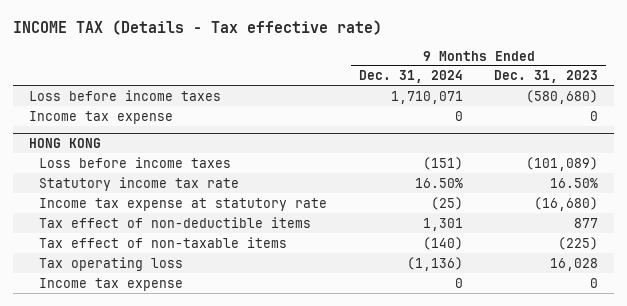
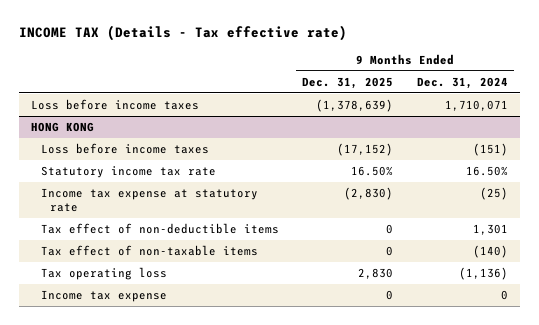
- | 9 Months Ended Dec. 31, 2024 | 9 Months Ended Dec. 31, 2023
+ | 9 Months Ended Dec. 31, 2025 | 9 Months Ended Dec. 31, 2024
- Income tax expense | 0 | 0

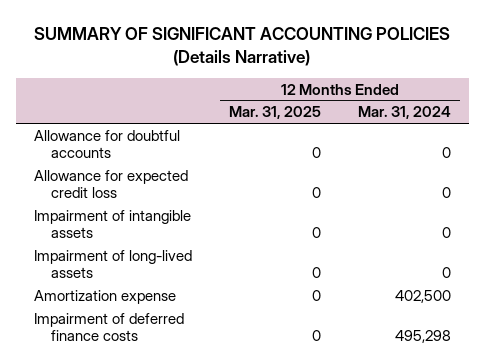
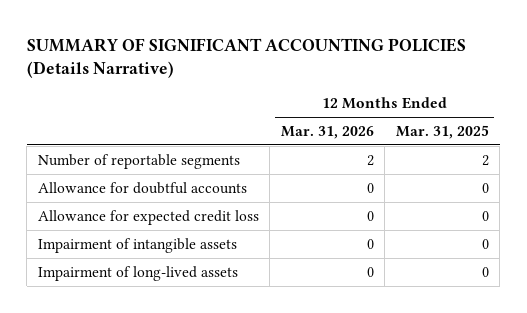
- | 12 Months Ended Mar. 31, 2025 | 12 Months Ended Mar. 31, 2024
+ | 12 Months Ended Mar. 31, 2026 | 12 Months Ended Mar. 31, 2025
+ Number of reportable segments | 2 | 2
- Amortization expense | 0 | 402,500
- Impairment of deferred finance costs | 0 | 495,298

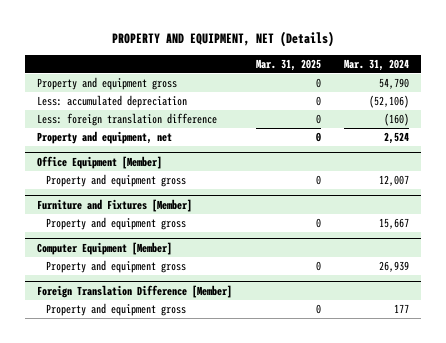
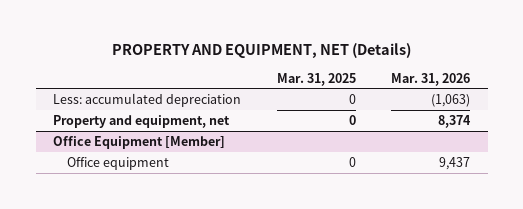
- | Mar. 31, 2025 | Mar. 31, 2024
+ | Mar. 31, 2025 | Mar. 31, 2026
- Property and equipment gross | 0 | 54,790
- Less: foreign translation difference | 0 | (160)
@ Office Equipment [Member]
- Property and equipment gross | 0 | 12,007
- Furniture and Fixtures [Member]
- Property and equipment gross | 0 | 15,667
- Computer Equipment [Member]
- Property and equipment gross | 0 | 26,939
- Foreign Translation Difference [Member]
- Property and equipment gross | 0 | 177
@ Office Equipment [Member]
+ Office equipment | 0 | 9,437

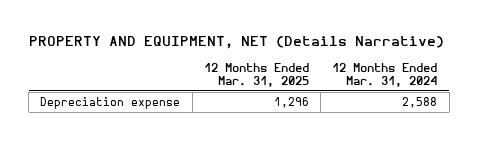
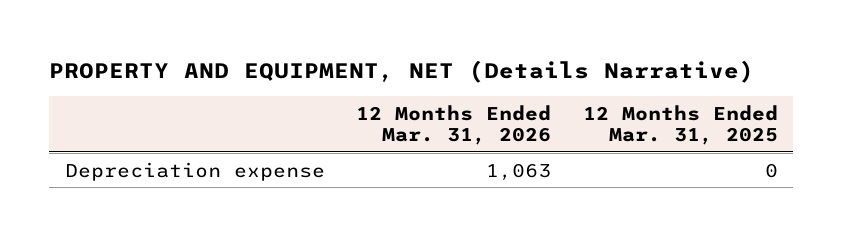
- | 12 Months Ended Mar. 31, 2025 | 12 Months Ended Mar. 31, 2024
+ | 12 Months Ended Mar. 31, 2026 | 12 Months Ended Mar. 31, 2025
- Depreciation expense | 1,296 | 2,588
+ Depreciation expense | 1,063 | 0

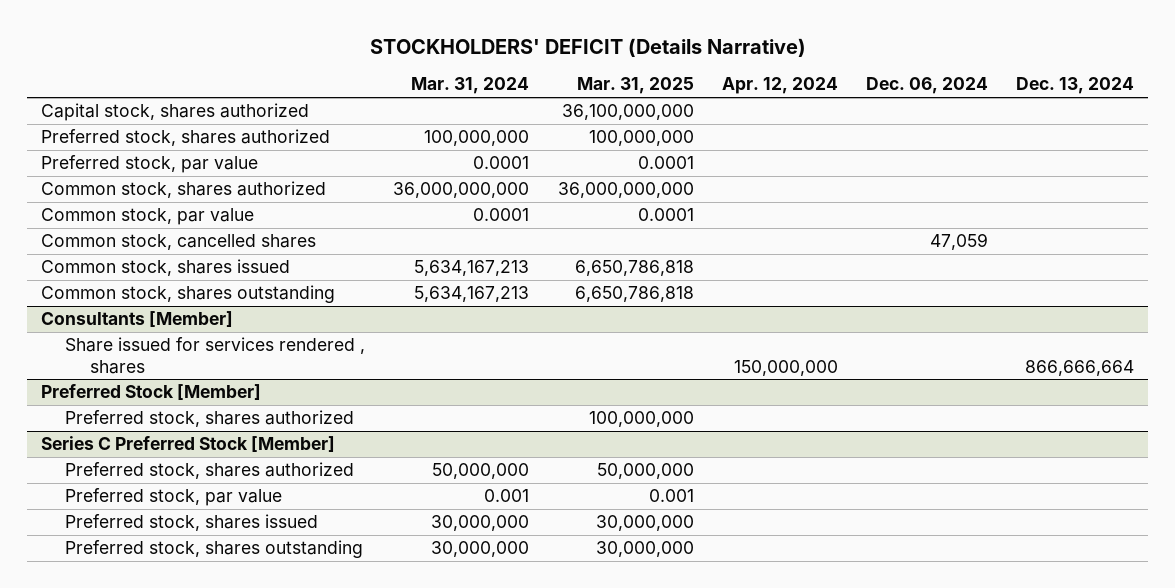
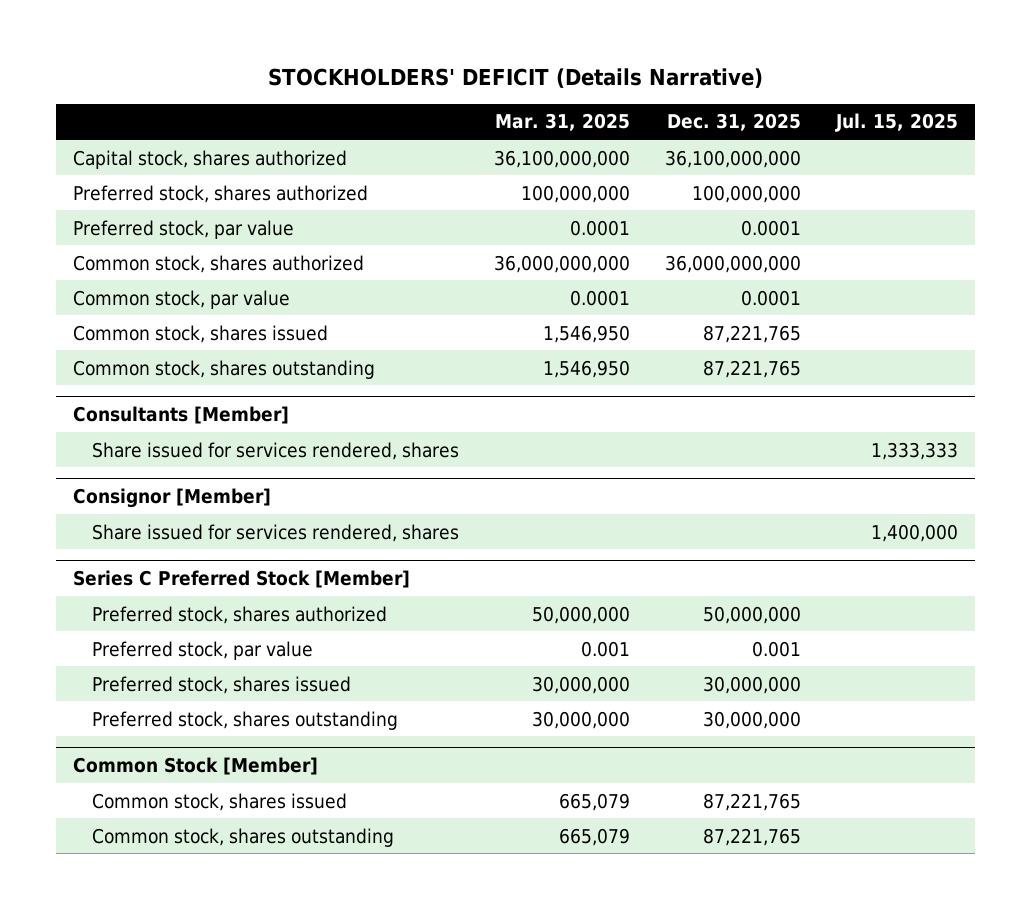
- | Mar. 31, 2024 | Mar. 31, 2025 | Apr. 12, 2024 | Dec. 06, 2024 | Dec. 13, 2024
+ | Mar. 31, 2025 | Dec. 31, 2025 | Jul. 15, 2025
- Common stock, cancelled shares | | | | 47,059 |
- Common stock, shares issued | 5,634,167,213 | 6,650,786,818 | | |
- Common stock, shares outstanding | 5,634,167,213 | 6,650,786,818 | | |
+ Common stock, shares issued | 1,546,950 | 87,221,765 |
+ Common stock, shares outstanding | 1,546,950 | 87,221,765 |
@ Consultants [Member]
- Share issued for services rendered , shares | | | 150,000,000 | | 866,666,664
- Preferred Stock [Member]
- Preferred stock, shares authorized | | 100,000,000 | | |
@ Consultants [Member]
+ Share issued for services rendered, shares | | | 1,333,333
+ Consignor [Member]
+ Share issued for services rendered, shares | | | 1,400,000
+ Common Stock [Member]
+ Common stock, shares issued | 665,079 | 87,221,765 |
+ Common stock, shares outstanding | 665,079 | 87,221,765 |

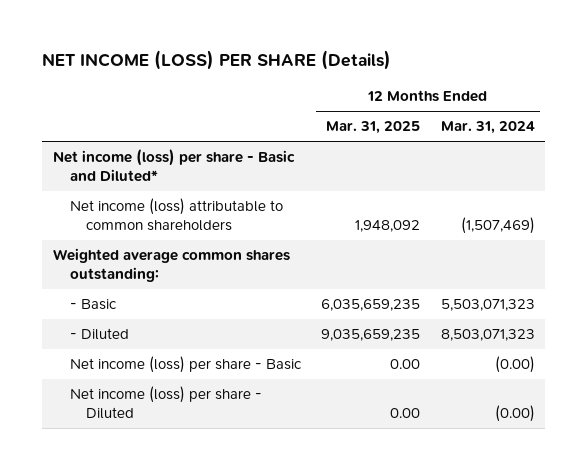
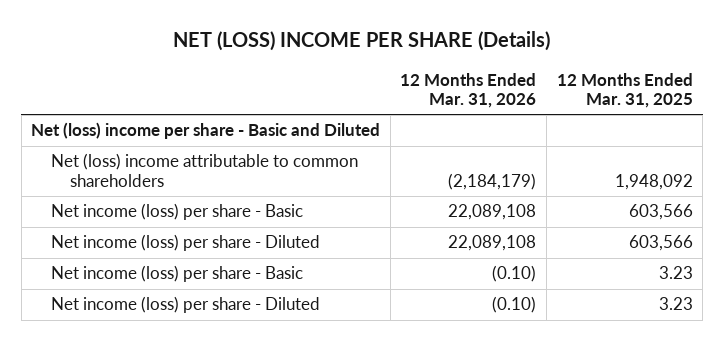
- NET INCOME (LOSS) PER SHARE (Details)
+ NET (LOSS) INCOME PER SHARE (Details)
- | 12 Months Ended Mar. 31, 2025 | 12 Months Ended Mar. 31, 2024
+ | 12 Months Ended Mar. 31, 2026 | 12 Months Ended Mar. 31, 2025
- Net income (loss) per share - Basic and Diluted*
- Net income (loss) attributable to common shareholders | 1,948,092 | (1,507,469)
- Weighted average common shares outstanding:
- - Basic | 6,035,659,235 | 5,503,071,323
- - Diluted | 9,035,659,235 | 8,503,071,323
- Net income (loss) per share - Basic | 0.00 | (0.00)
- Net income (loss) per share - Diluted | 0.00 | (0.00)
+ Net (loss) income per share - Basic and Diluted
+ Net (loss) income attributable to common shareholders | (2,184,179) | 1,948,092
+ Net income (loss) per share - Basic | 22,089,108 | 603,566
+ Net income (loss) per share - Diluted | 22,089,108 | 603,566
+ Net income (loss) per share - Basic | (0.10) | 3.23
+ Net income (loss) per share - Diluted | (0.10) | 3.23

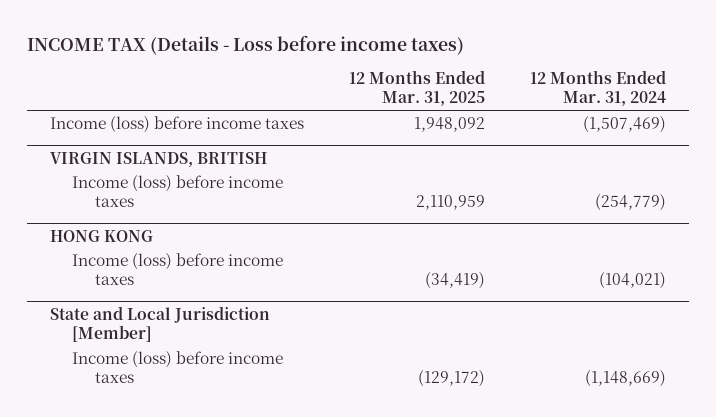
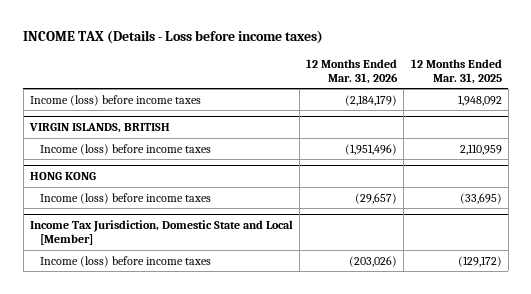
- | 12 Months Ended Mar. 31, 2025 | 12 Months Ended Mar. 31, 2024
+ | 12 Months Ended Mar. 31, 2026 | 12 Months Ended Mar. 31, 2025
@ HONG KONG
- Income (loss) before income taxes | (34,419) | (104,021)
- State and Local Jurisdiction [Member]
@ HONG KONG
+ Income (loss) before income taxes | (29,657) | (33,695)
+ Income Tax Jurisdiction, Domestic State and Local [Member]

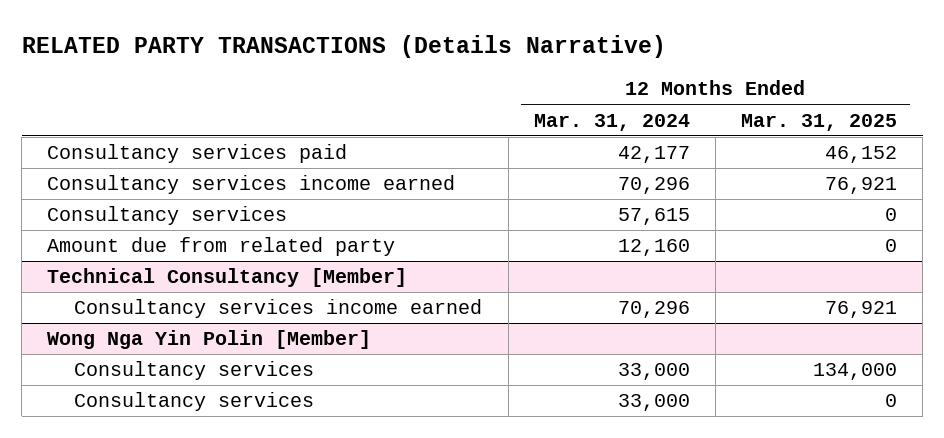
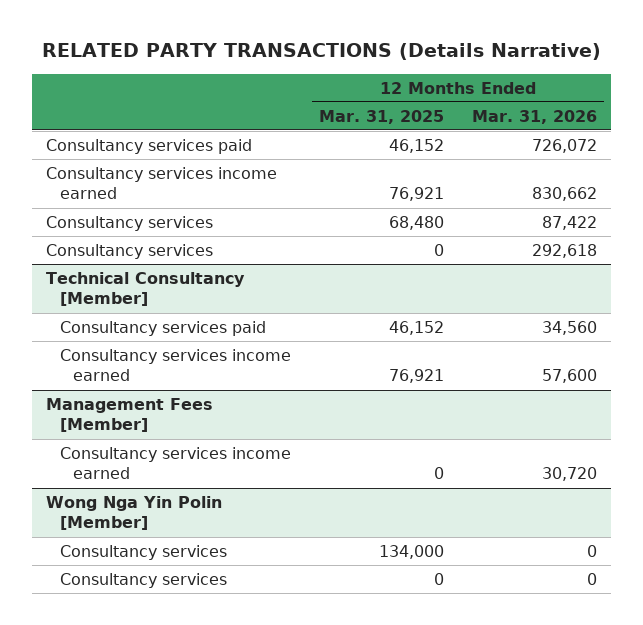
- | 12 Months Ended Mar. 31, 2024 | 12 Months Ended Mar. 31, 2025
+ | 12 Months Ended Mar. 31, 2025 | 12 Months Ended Mar. 31, 2026
+ Consultancy services | 68,480 | 87,422
- Amount due from related party | 12,160 | 0
@ Technical Consultancy [Member]
+ Consultancy services paid | 46,152 | 34,560
+ Management Fees [Member]
+ Consultancy services income earned | 0 | 30,720

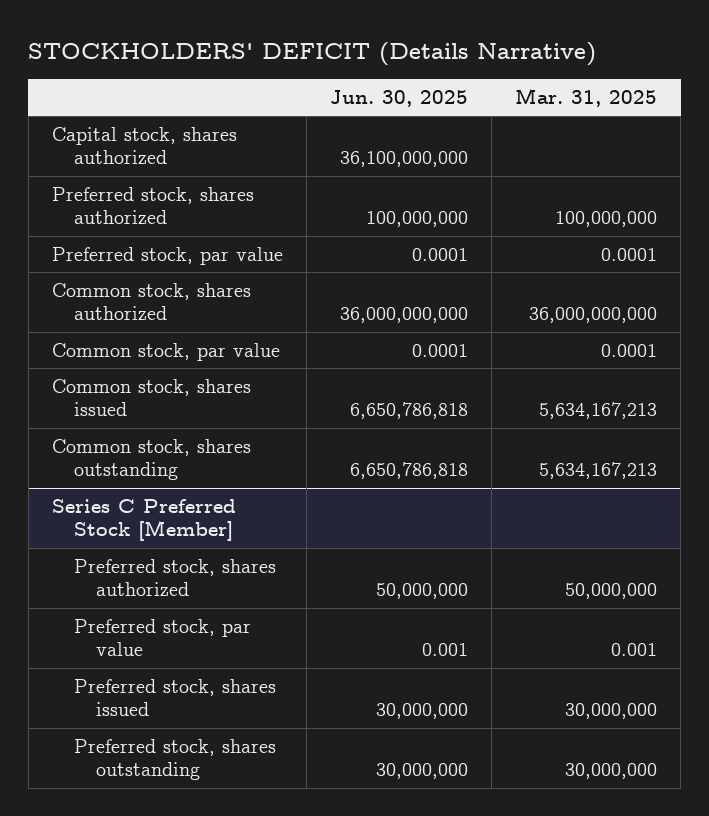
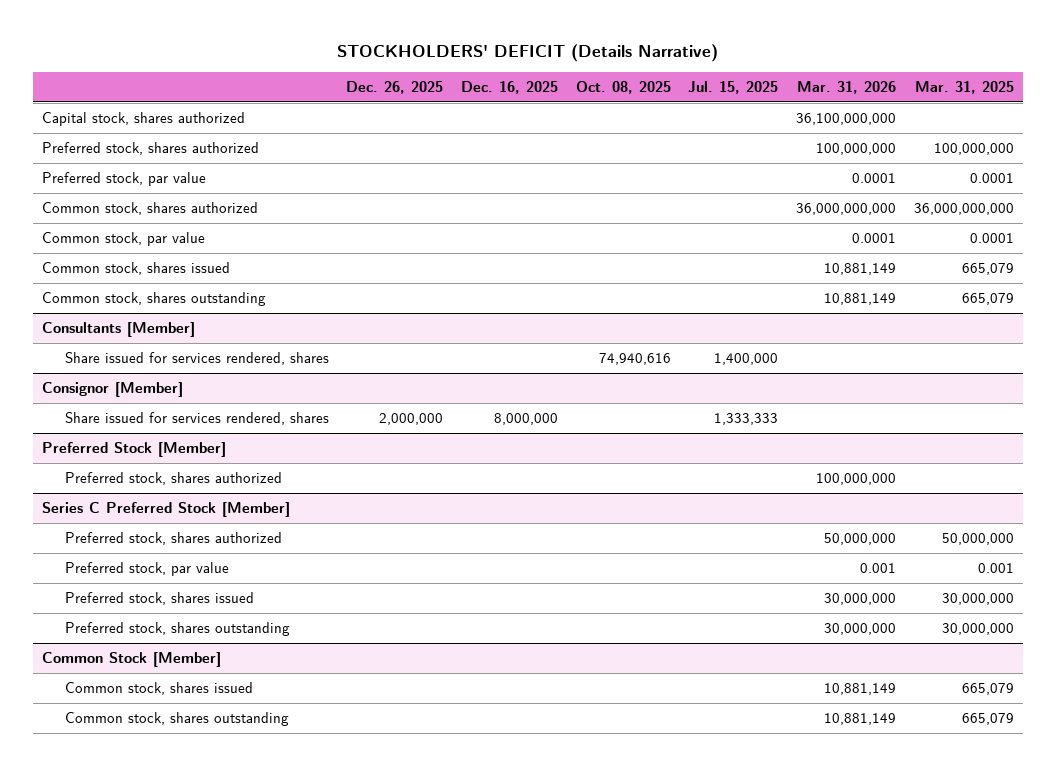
- | Jun. 30, 2025 | Mar. 31, 2025
+ | Dec. 26, 2025 | Dec. 16, 2025 | Oct. 08, 2025 | Jul. 15, 2025 | Mar. 31, 2026 | Mar. 31, 2025
- Common stock, shares issued | 6,650,786,818 | 5,634,167,213
- Common stock, shares outstanding | 6,650,786,818 | 5,634,167,213
+ Common stock, shares issued | | | | | 10,881,149 | 665,079
+ Common stock, shares outstanding | | | | | 10,881,149 | 665,079
+ Consultants [Member]
+ Share issued for services rendered, shares | | | 74,940,616 | 1,400,000 | |
+ Consignor [Member]
+ Share issued for services rendered, shares | 2,000,000 | 8,000,000 | | 1,333,333 | |
+ Preferred Stock [Member]
+ Preferred stock, shares authorized | | | | | 100,000,000 |
+ Common Stock [Member]
+ Common stock, shares issued | | | | | 10,881,149 | 665,079
+ Common stock, shares outstanding | | | | | 10,881,149 | 665,079

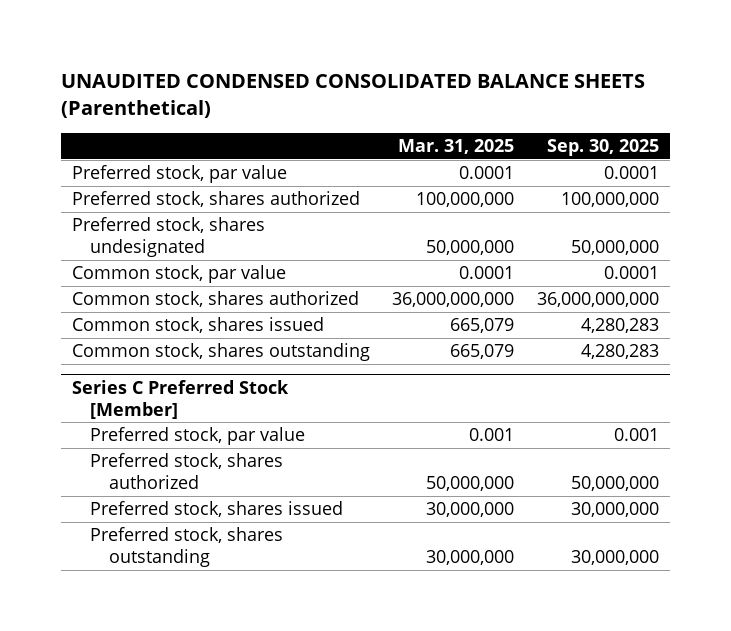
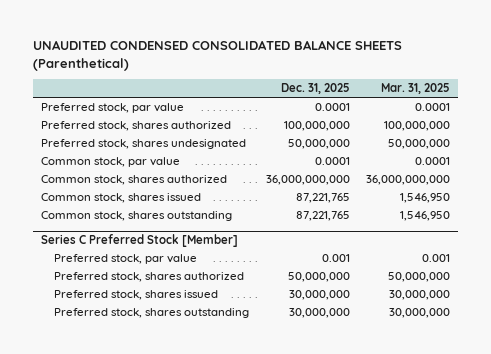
- | Mar. 31, 2025 | Sep. 30, 2025
+ | Dec. 31, 2025 | Mar. 31, 2025
- Common stock, shares issued | 665,079 | 4,280,283
- Common stock, shares outstanding | 665,079 | 4,280,283
+ Common stock, shares issued | 87,221,765 | 1,546,950
+ Common stock, shares outstanding | 87,221,765 | 1,546,950

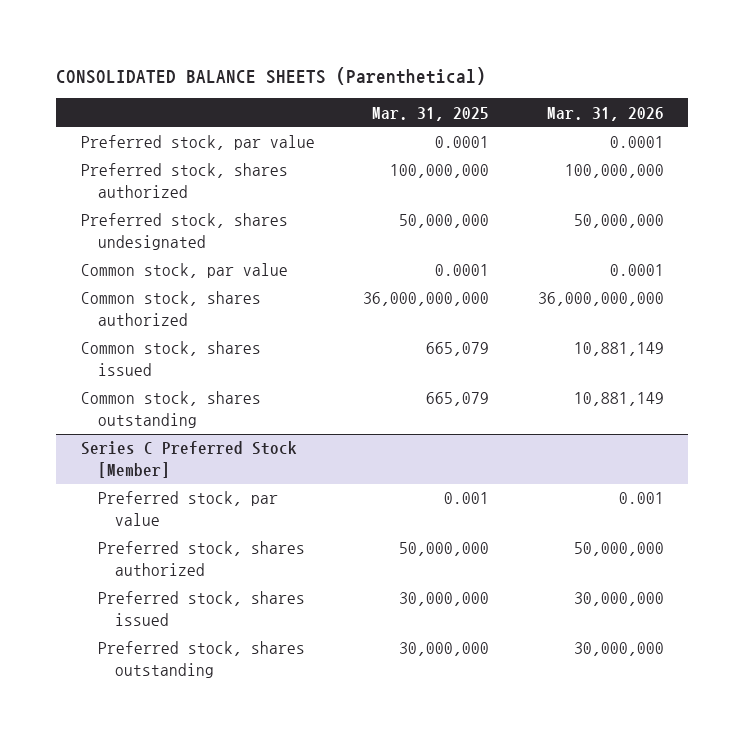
- UNAUDITED CONDENSED CONSOLIDATED BALANCE SHEETS (Parenthetical)
+ CONSOLIDATED BALANCE SHEETS (Parenthetical)
- | Dec. 31, 2025 | Mar. 31, 2025
+ | Mar. 31, 2025 | Mar. 31, 2026
- Common stock, shares issued | 87,221,765 | 1,546,950
- Common stock, shares outstanding | 87,221,765 | 1,546,950
+ Common stock, shares issued | 665,079 | 10,881,149
+ Common stock, shares outstanding | 665,079 | 10,881,149

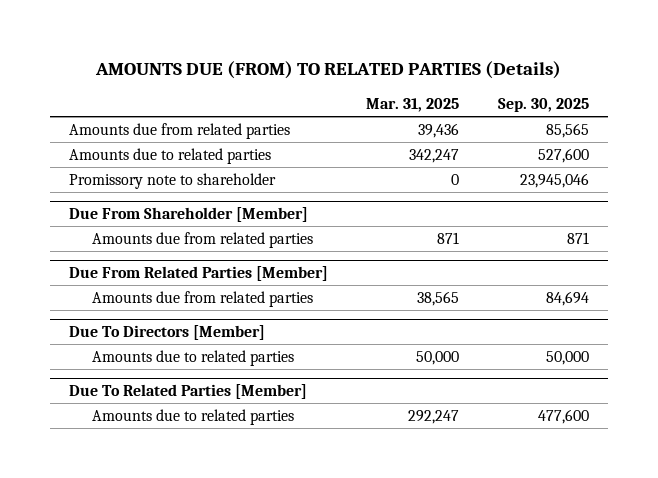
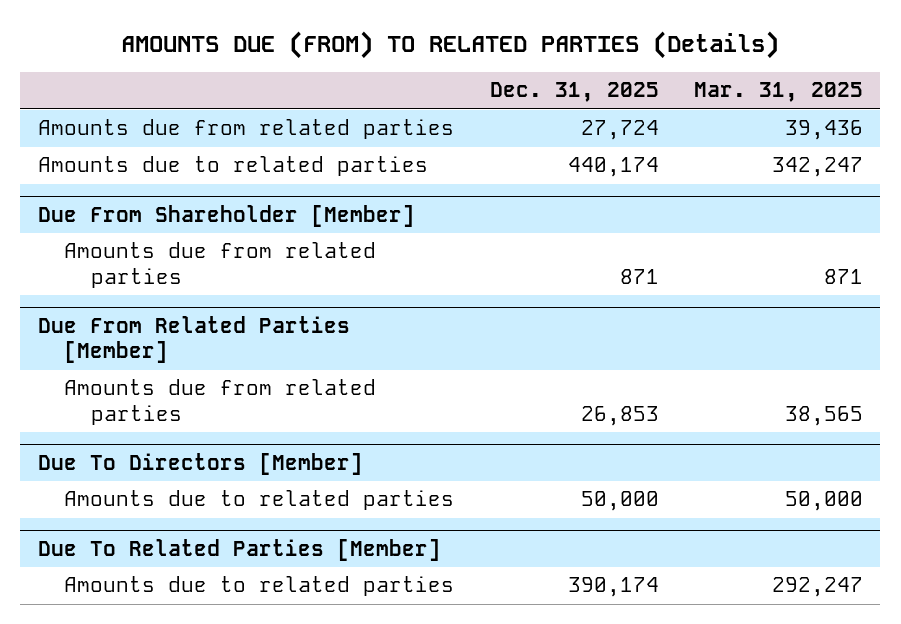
- | Mar. 31, 2025 | Sep. 30, 2025
+ | Dec. 31, 2025 | Mar. 31, 2025
- Promissory note to shareholder | 0 | 23,945,046

